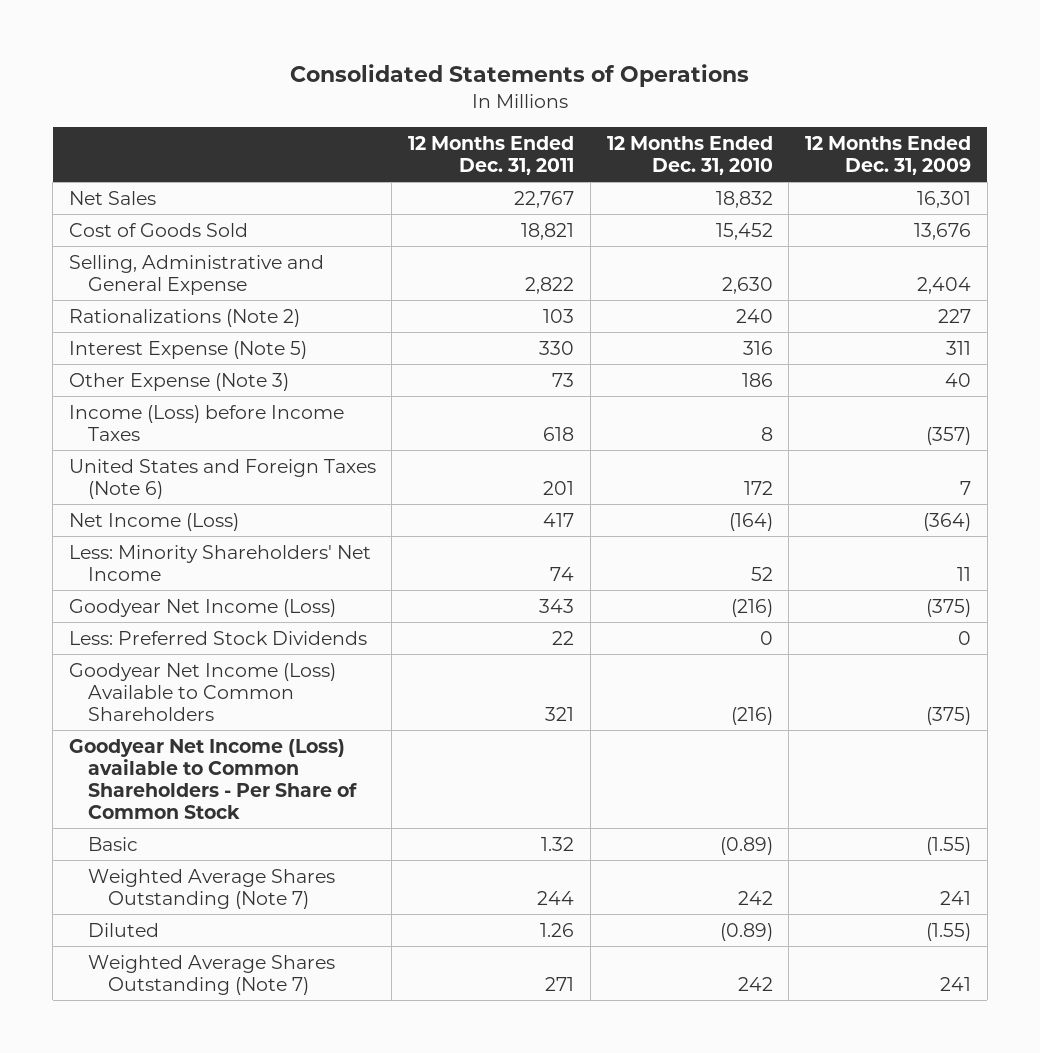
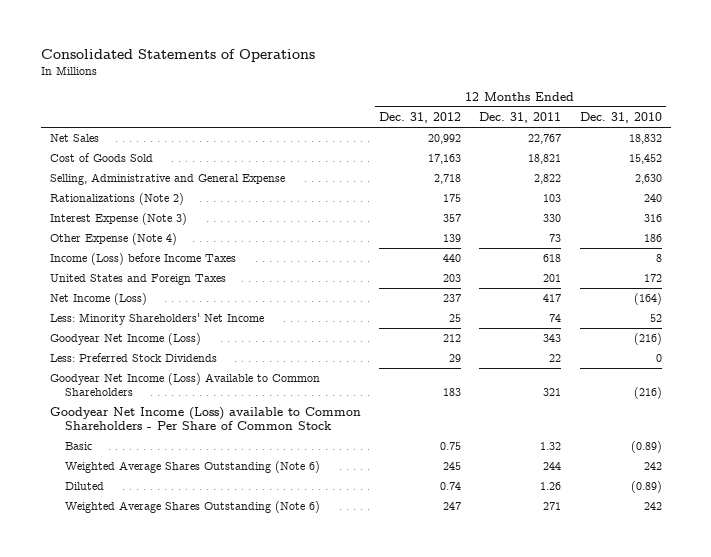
- | 12 Months Ended Dec. 31, 2011 | 12 Months Ended Dec. 31, 2010 | 12 Months Ended Dec. 31, 2009
+ | 12 Months Ended Dec. 31, 2012 | 12 Months Ended Dec. 31, 2011 | 12 Months Ended Dec. 31, 2010
- Interest Expense (Note 5) | 330 | 316 | 311
- Other Expense (Note 3) | 73 | 186 | 40
+ Interest Expense (Note 3) | 357 | 330 | 316
+ Other Expense (Note 4) | 139 | 73 | 186
- United States and Foreign Taxes (Note 6) | 201 | 172 | 7
+ United States and Foreign Taxes | 203 | 201 | 172
- Weighted Average Shares Outstanding (Note 7) | 244 | 242 | 241
+ Weighted Average Shares Outstanding (Note 6) | 245 | 244 | 242
- Weighted Average Shares Outstanding (Note 7) | 271 | 242 | 241
+ Weighted Average Shares Outstanding (Note 6) | 247 | 271 | 242

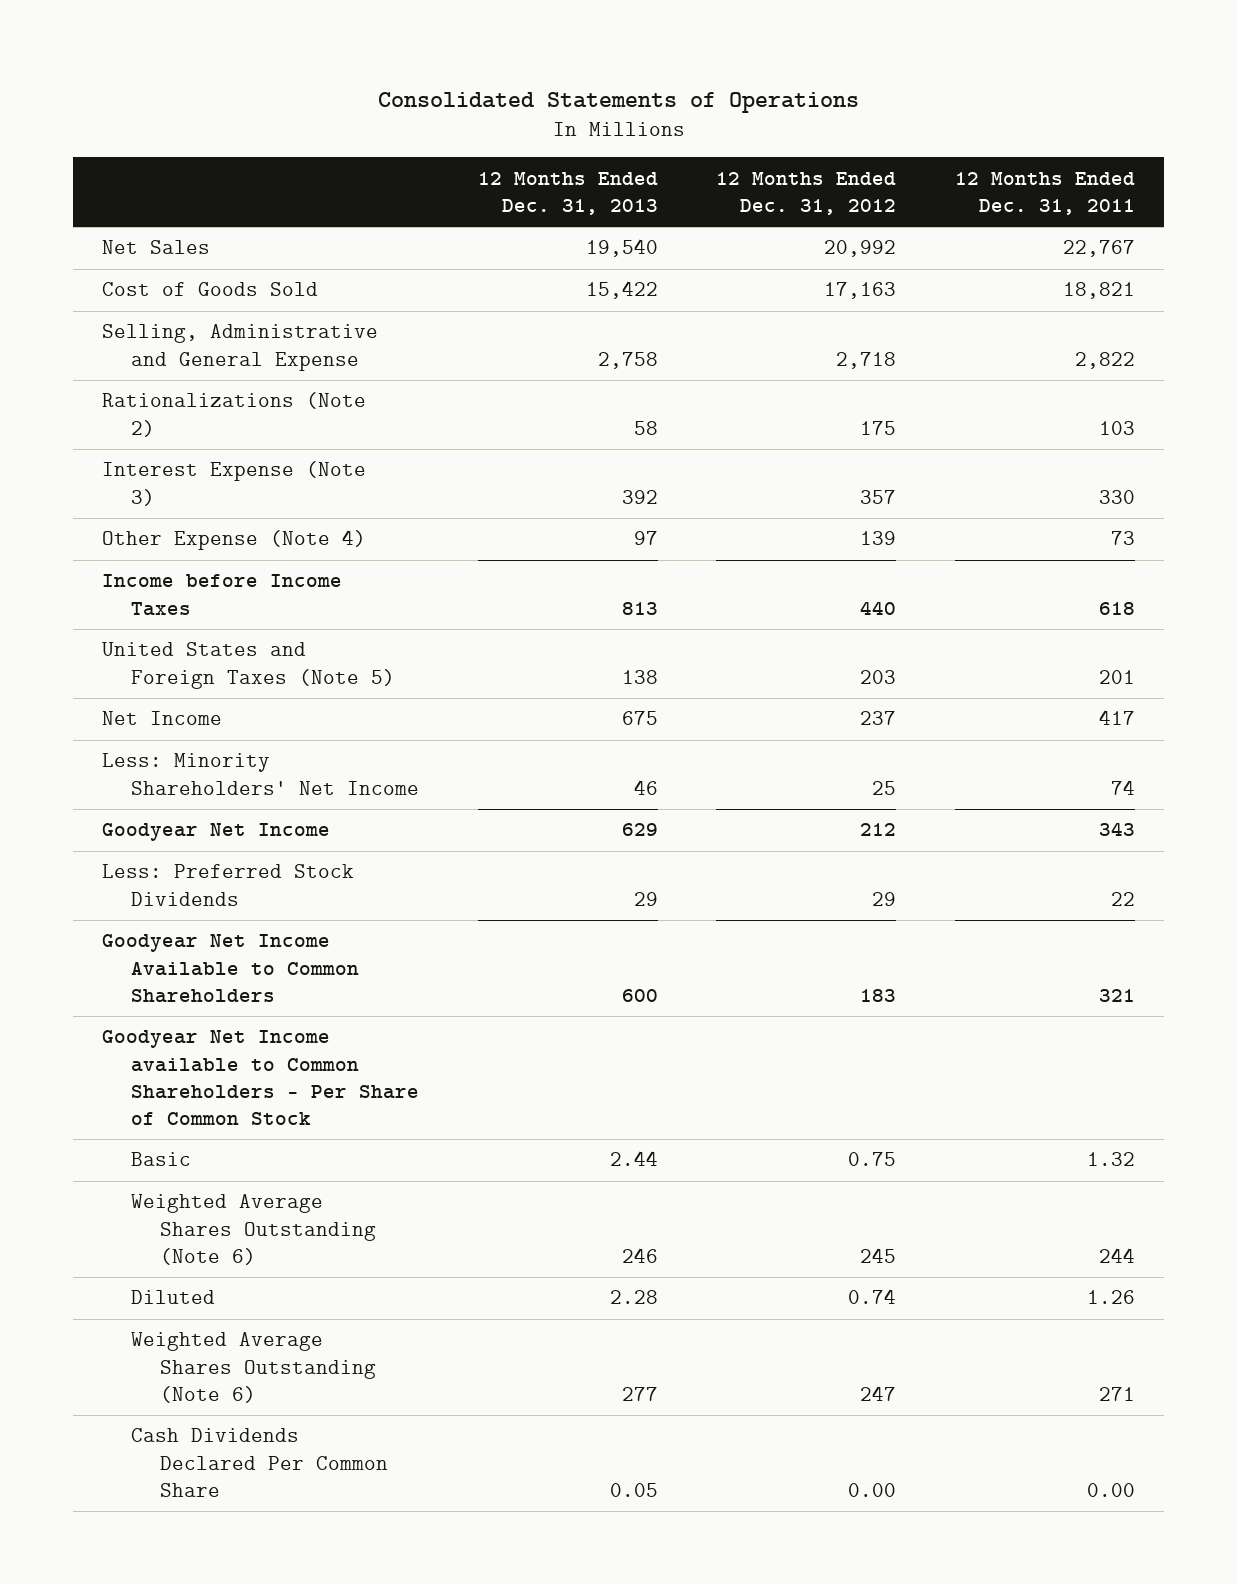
- | 12 Months Ended Dec. 31, 2012 | 12 Months Ended Dec. 31, 2011 | 12 Months Ended Dec. 31, 2010
+ | 12 Months Ended Dec. 31, 2013 | 12 Months Ended Dec. 31, 2012 | 12 Months Ended Dec. 31, 2011
- Income (Loss) before Income Taxes | 440 | 618 | 8
- United States and Foreign Taxes | 203 | 201 | 172
- Net Income (Loss) | 237 | 417 | (164)
+ Income before Income Taxes | 813 | 440 | 618
+ United States and Foreign Taxes (Note 5) | 138 | 203 | 201
+ Net Income | 675 | 237 | 417
- Goodyear Net Income (Loss) | 212 | 343 | (216)
+ Goodyear Net Income | 629 | 212 | 343
- Goodyear Net Income (Loss) Available to Common Shareholders | 183 | 321 | (216)
- Goodyear Net Income (Loss) available to Common Shareholders - Per Share of Common Stock
+ Goodyear Net Income Available to Common Shareholders | 600 | 183 | 321
+ Goodyear Net Income available to Common Shareholders - Per Share of Common Stock
+ Cash Dividends Declared Per Common Share | 0.05 | 0.00 | 0.00

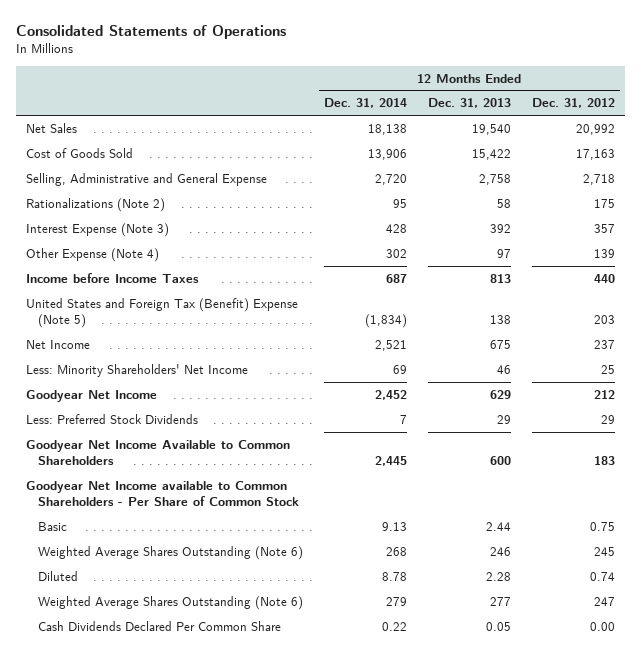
- | 12 Months Ended Dec. 31, 2013 | 12 Months Ended Dec. 31, 2012 | 12 Months Ended Dec. 31, 2011
+ | 12 Months Ended Dec. 31, 2014 | 12 Months Ended Dec. 31, 2013 | 12 Months Ended Dec. 31, 2012
- United States and Foreign Taxes (Note 5) | 138 | 203 | 201
+ United States and Foreign Tax (Benefit) Expense (Note 5) | (1,834) | 138 | 203

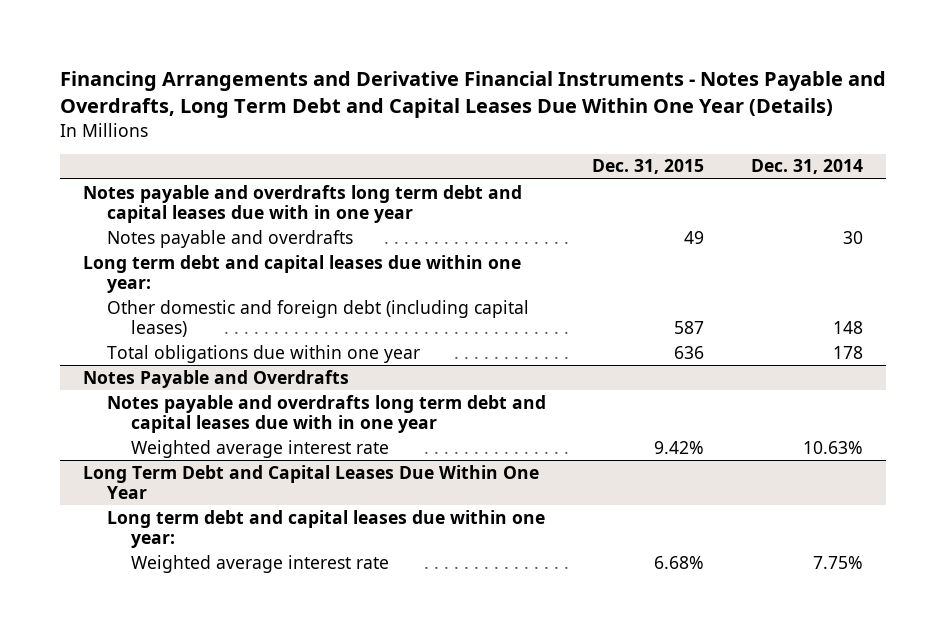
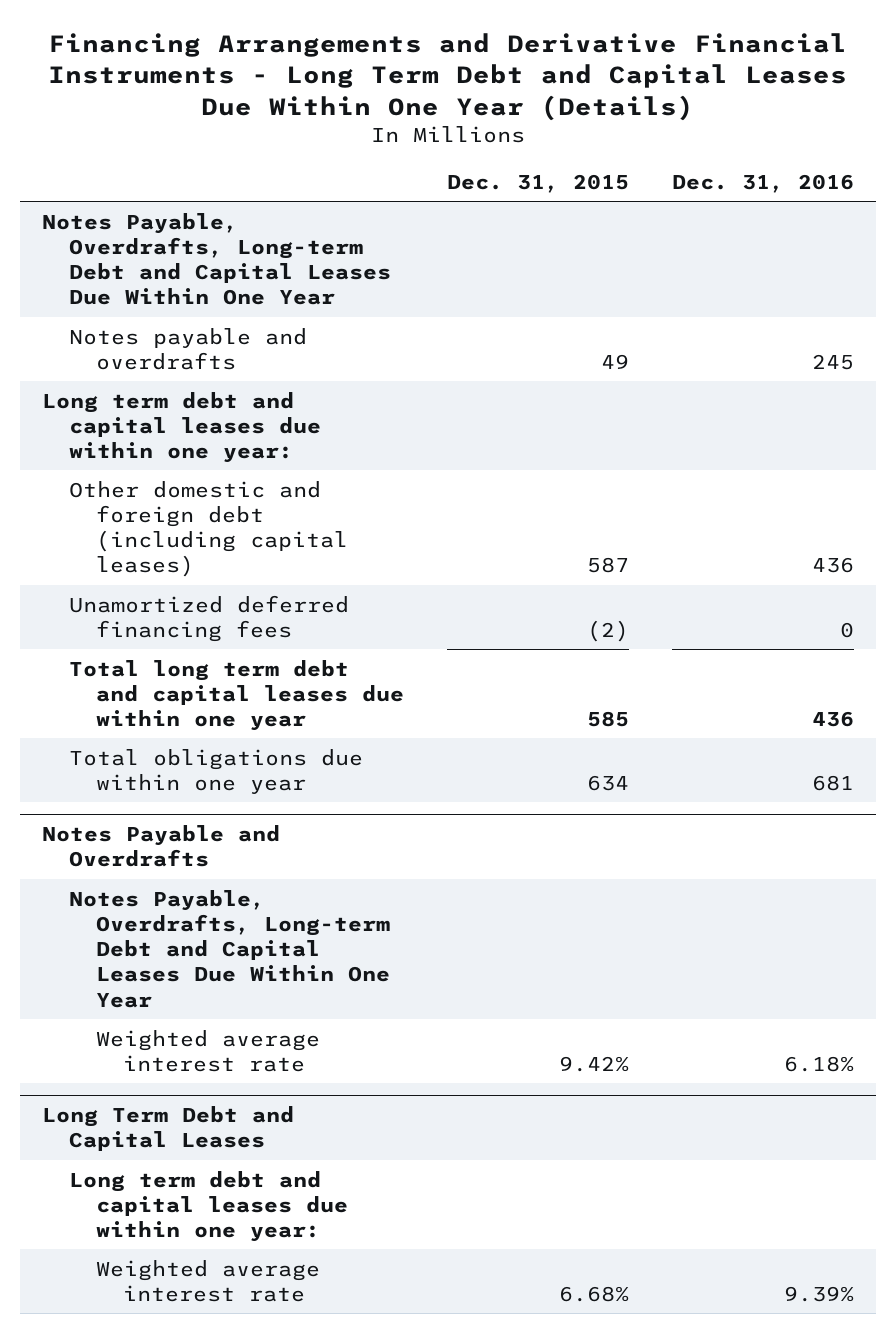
- Financing Arrangements and Derivative Financial Instruments - Notes Payable and Overdrafts, Long Term Debt and Capital Leases Due Within One Year (Details)
+ Financing Arrangements and Derivative Financial Instruments - Long Term Debt and Capital Leases Due Within One Year (Details)
- | Dec. 31, 2015 | Dec. 31, 2014
+ | Dec. 31, 2015 | Dec. 31, 2016
- Notes payable and overdrafts long term debt and capital leases due with in one year
+ Notes Payable, Overdrafts, Long-term Debt and Capital Leases Due Within One Year
- Total obligations due within one year | 636 | 178
+ Unamortized deferred financing fees | (2) | 0
+ Total long term debt and capital leases due within one year | 585 | 436
+ Total obligations due within one year | 634 | 681
@ Notes Payable and Overdrafts
- Notes payable and overdrafts long term debt and capital leases due with in one year
+ Notes Payable, Overdrafts, Long-term Debt and Capital Leases Due Within One Year
- Long Term Debt and Capital Leases Due Within One Year
+ Long Term Debt and Capital Leases

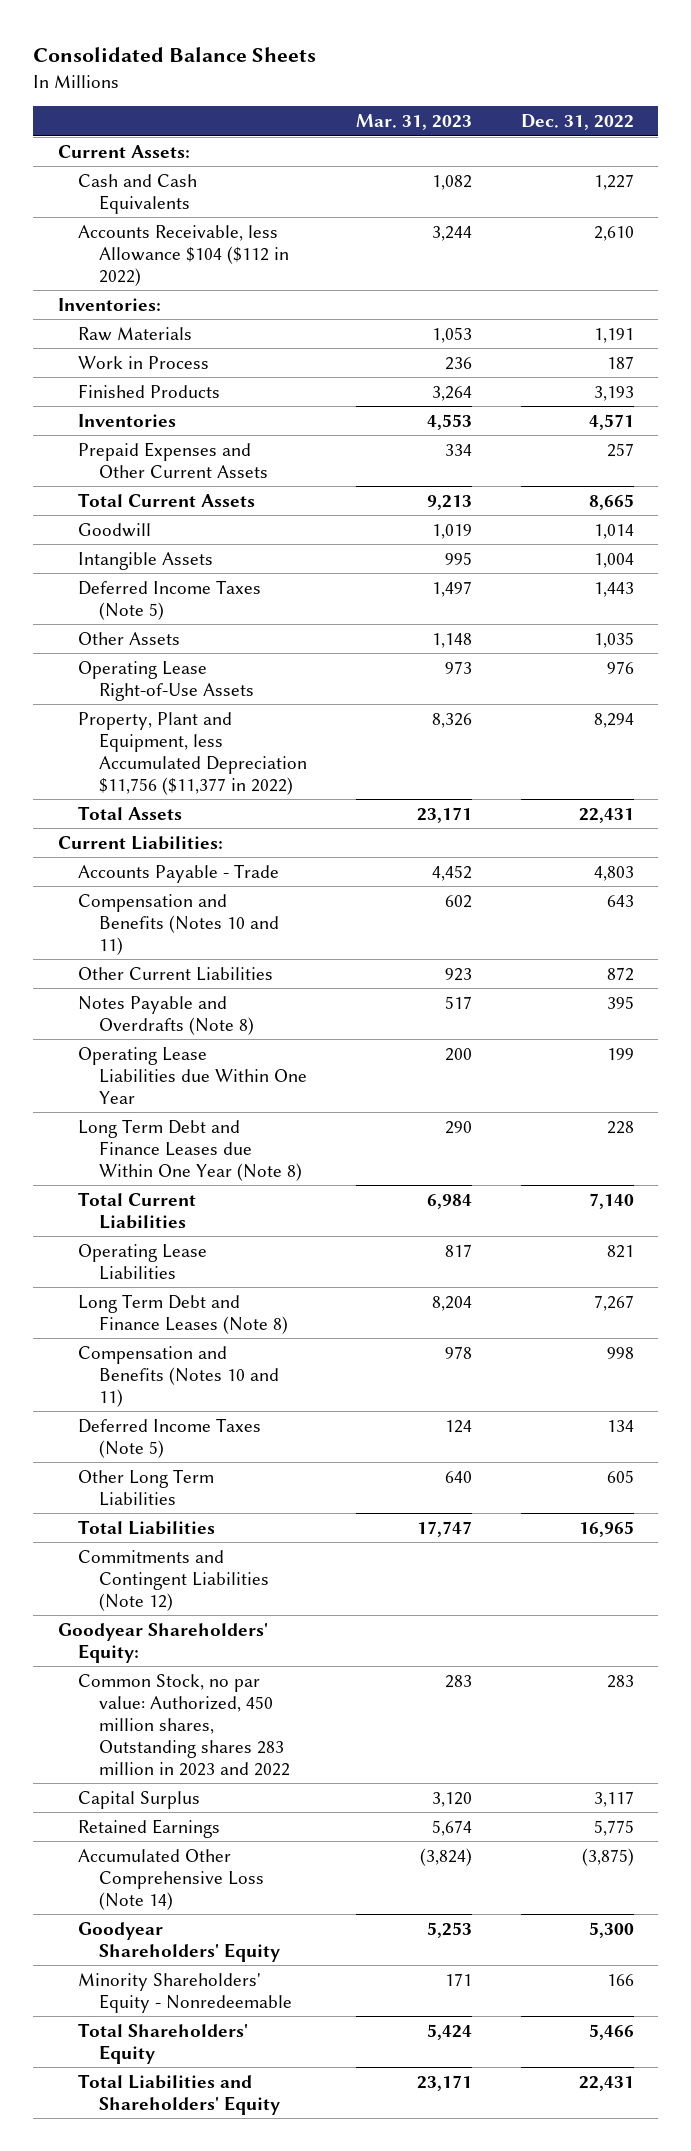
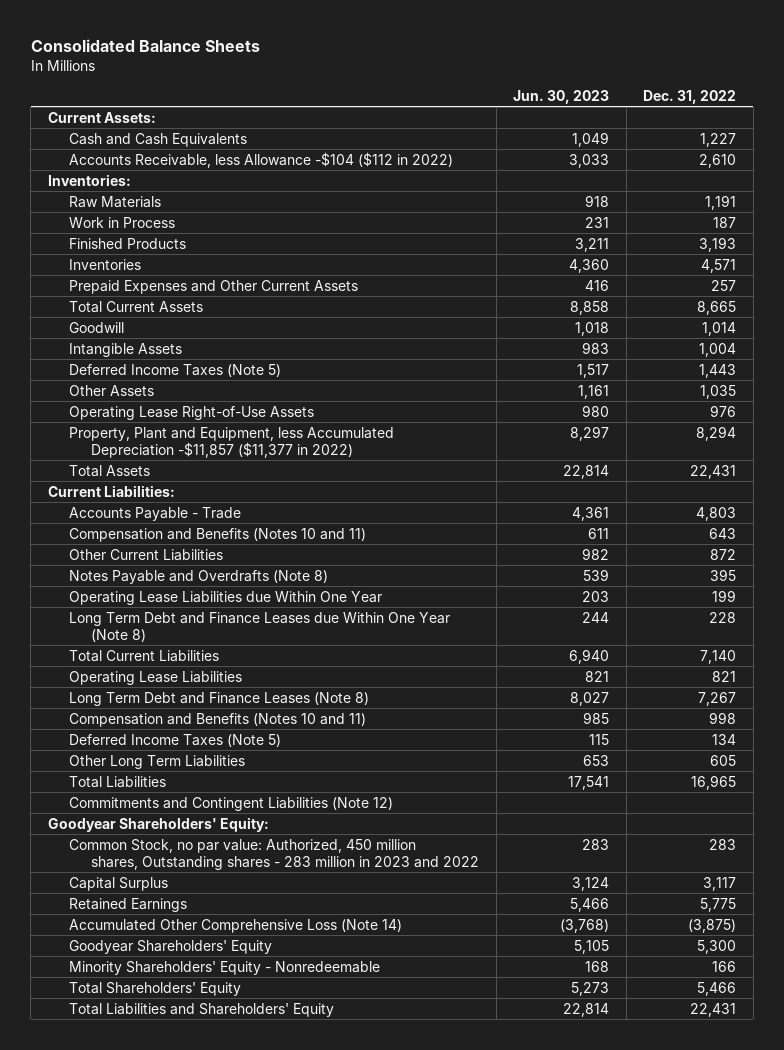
- | Mar. 31, 2023 | Dec. 31, 2022
+ | Jun. 30, 2023 | Dec. 31, 2022
- Accounts Receivable, less Allowance $104 ($112 in 2022) | 3,244 | 2,610
+ Accounts Receivable, less Allowance -$104 ($112 in 2022) | 3,033 | 2,610
- Property, Plant and Equipment, less Accumulated Depreciation $11,756 ($11,377 in 2022) | 8,326 | 8,294
+ Property, Plant and Equipment, less Accumulated Depreciation -$11,857 ($11,377 in 2022) | 8,297 | 8,294
- Common Stock, no par value: Authorized, 450 million shares, Outstanding shares 283 million in 2023 and 2022 | 283 | 283
+ Common Stock, no par value: Authorized, 450 million shares, Outstanding shares - 283 million in 2023 and 2022 | 283 | 283

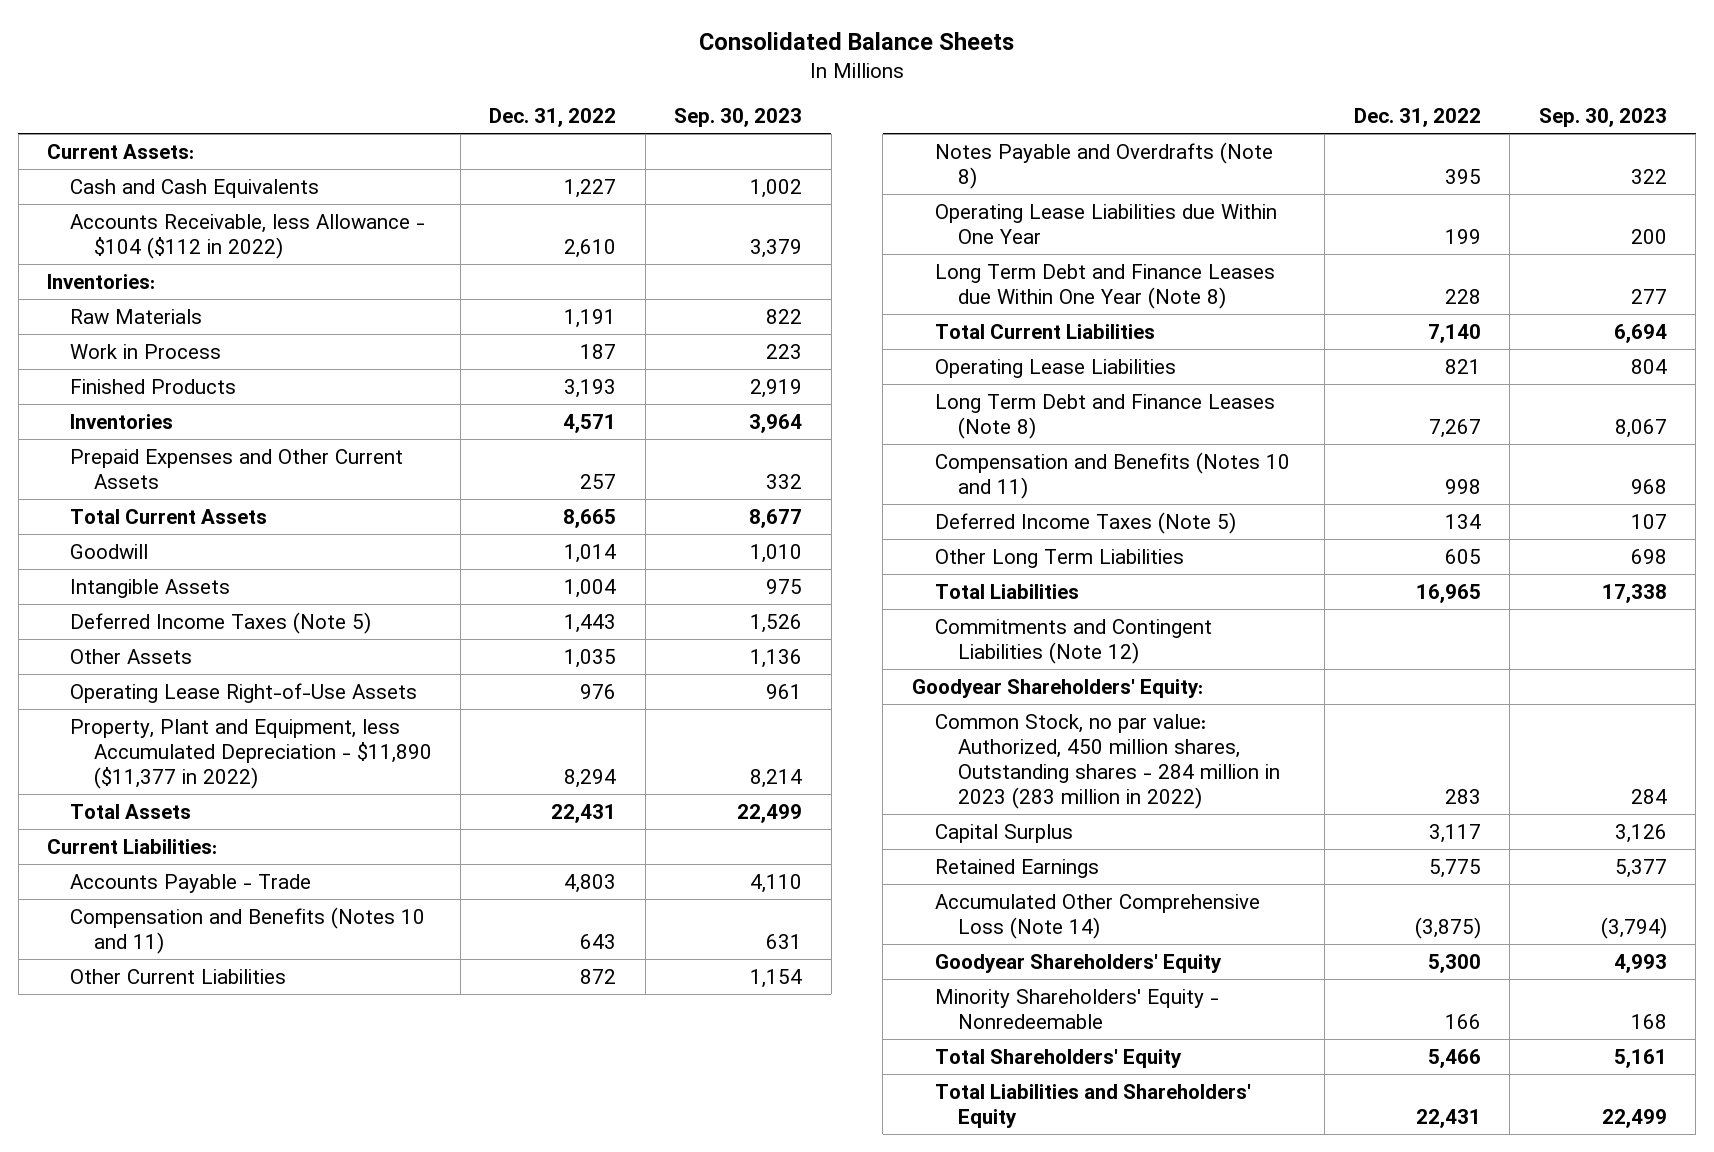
- | Jun. 30, 2023 | Dec. 31, 2022
+ | Dec. 31, 2022 | Sep. 30, 2023
- Accounts Receivable, less Allowance -$104 ($112 in 2022) | 3,033 | 2,610
+ Accounts Receivable, less Allowance - $104 ($112 in 2022) | 2,610 | 3,379
- Property, Plant and Equipment, less Accumulated Depreciation -$11,857 ($11,377 in 2022) | 8,297 | 8,294
+ Property, Plant and Equipment, less Accumulated Depreciation - $11,890 ($11,377 in 2022) | 8,294 | 8,214
- Common Stock, no par value: Authorized, 450 million shares, Outstanding shares - 283 million in 2023 and 2022 | 283 | 283
+ Common Stock, no par value: Authorized, 450 million shares, Outstanding shares - 284 million in 2023 (283 million in 2022) | 283 | 284

